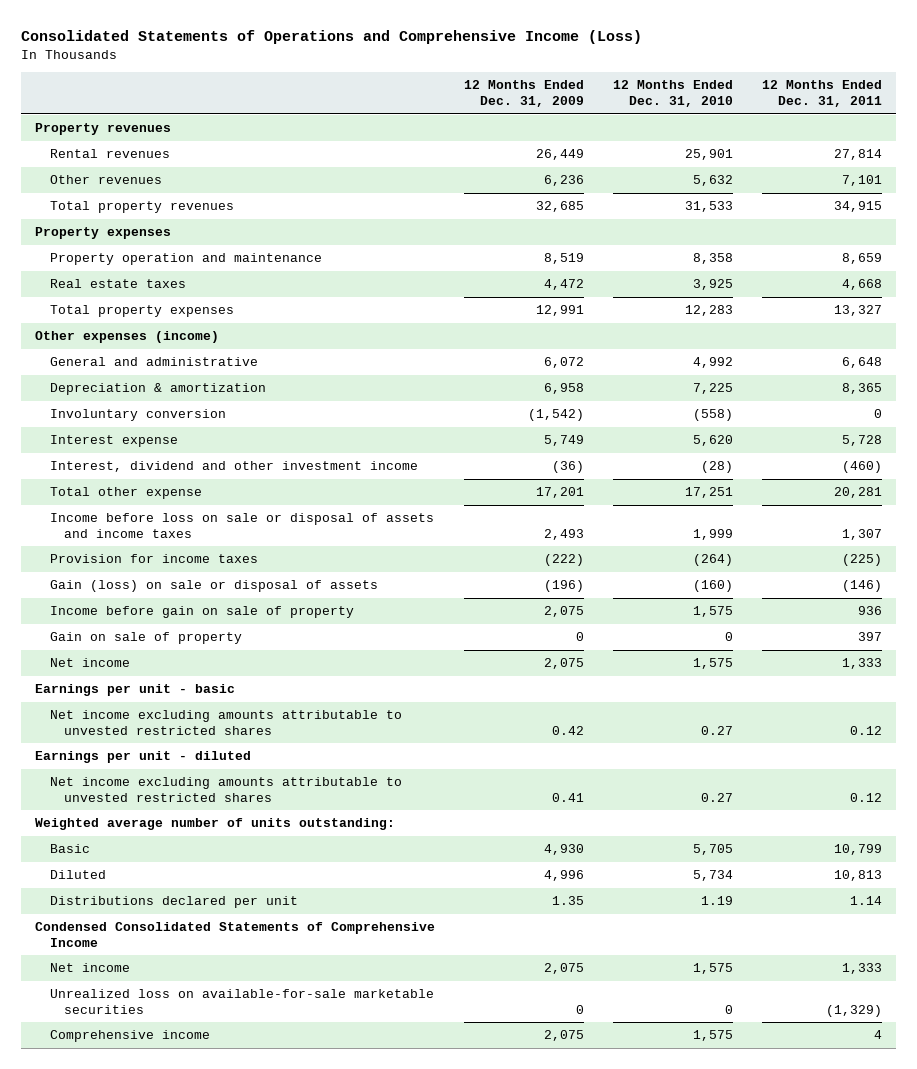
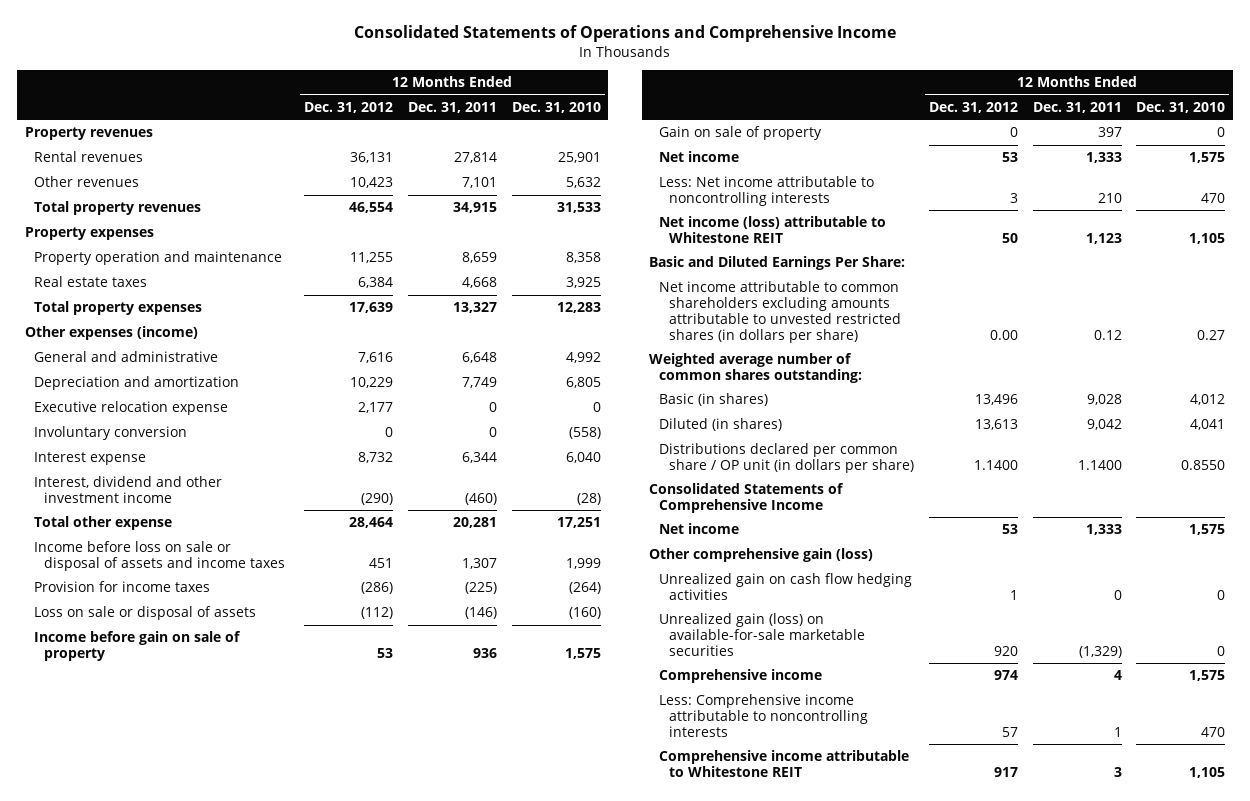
- Consolidated Statements of Operations and Comprehensive Income (Loss)
+ Consolidated Statements of Operations and Comprehensive Income
- | 12 Months Ended Dec. 31, 2009 | 12 Months Ended Dec. 31, 2010 | 12 Months Ended Dec. 31, 2011
+ | 12 Months Ended Dec. 31, 2012 | 12 Months Ended Dec. 31, 2011 | 12 Months Ended Dec. 31, 2010
- Depreciation & amortization | 6,958 | 7,225 | 8,365
+ Depreciation and amortization | 10,229 | 7,749 | 6,805
+ Executive relocation expense | 2,177 | 0 | 0
- Interest expense | 5,749 | 5,620 | 5,728
+ Interest expense | 8,732 | 6,344 | 6,040
- Gain (loss) on sale or disposal of assets | (196) | (160) | (146)
+ Loss on sale or disposal of assets | (112) | (146) | (160)
- Earnings per unit - basic
- Net income excluding amounts attributable to unvested restricted shares | 0.42 | 0.27 | 0.12
- Earnings per unit - diluted
- Net income excluding amounts attributable to unvested restricted shares | 0.41 | 0.27 | 0.12
- Weighted average number of units outstanding:
- Basic | 4,930 | 5,705 | 10,799
- Diluted | 4,996 | 5,734 | 10,813
- Distributions declared per unit | 1.35 | 1.19 | 1.14
- Condensed Consolidated Statements of Comprehensive Income
+ Less: Net income attributable to noncontrolling interests | 3 | 210 | 470
+ Net income (loss) attributable to Whitestone REIT | 50 | 1,123 | 1,105
+ Basic and Diluted Earnings Per Share:
+ Net income attributable to common shareholders excluding amounts attributable to unvested restricted shares (in dollars per share) | 0.00 | 0.12 | 0.27
+ Weighted average number of common shares outstanding:
+ Basic (in shares) | 13,496 | 9,028 | 4,012
+ Diluted (in shares) | 13,613 | 9,042 | 4,041
+ Distributions declared per common share / OP unit (in dollars per share) | 1.1400 | 1.1400 | 0.8550
+ Consolidated Statements of Comprehensive Income
- Unrealized loss on available-for-sale marketable securities | 0 | 0 | (1,329)
+ Other comprehensive gain (loss)
+ Unrealized gain on cash flow hedging activities | 1 | 0 | 0
+ Unrealized gain (loss) on available-for-sale marketable securities | 920 | (1,329) | 0
+ Less: Comprehensive income attributable to noncontrolling interests | 57 | 1 | 470
+ Comprehensive income attributable to Whitestone REIT | 917 | 3 | 1,105

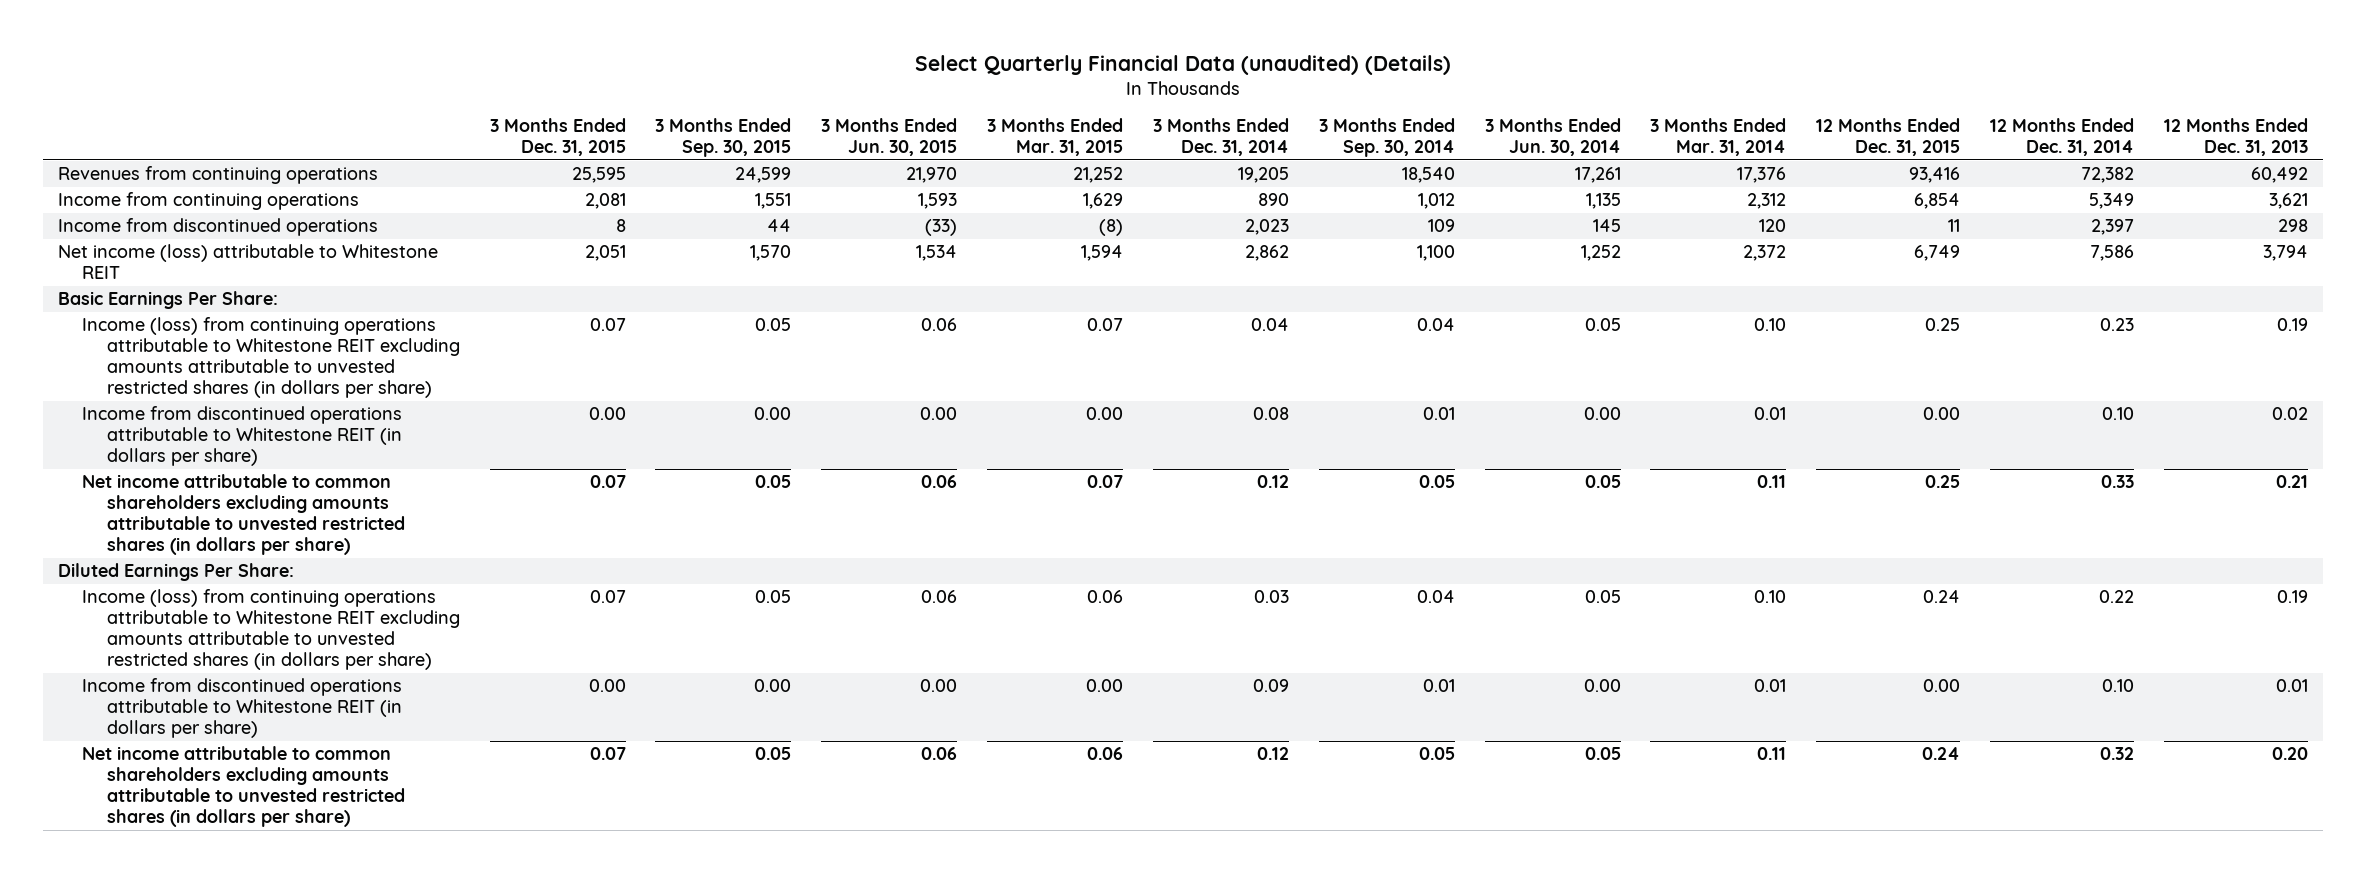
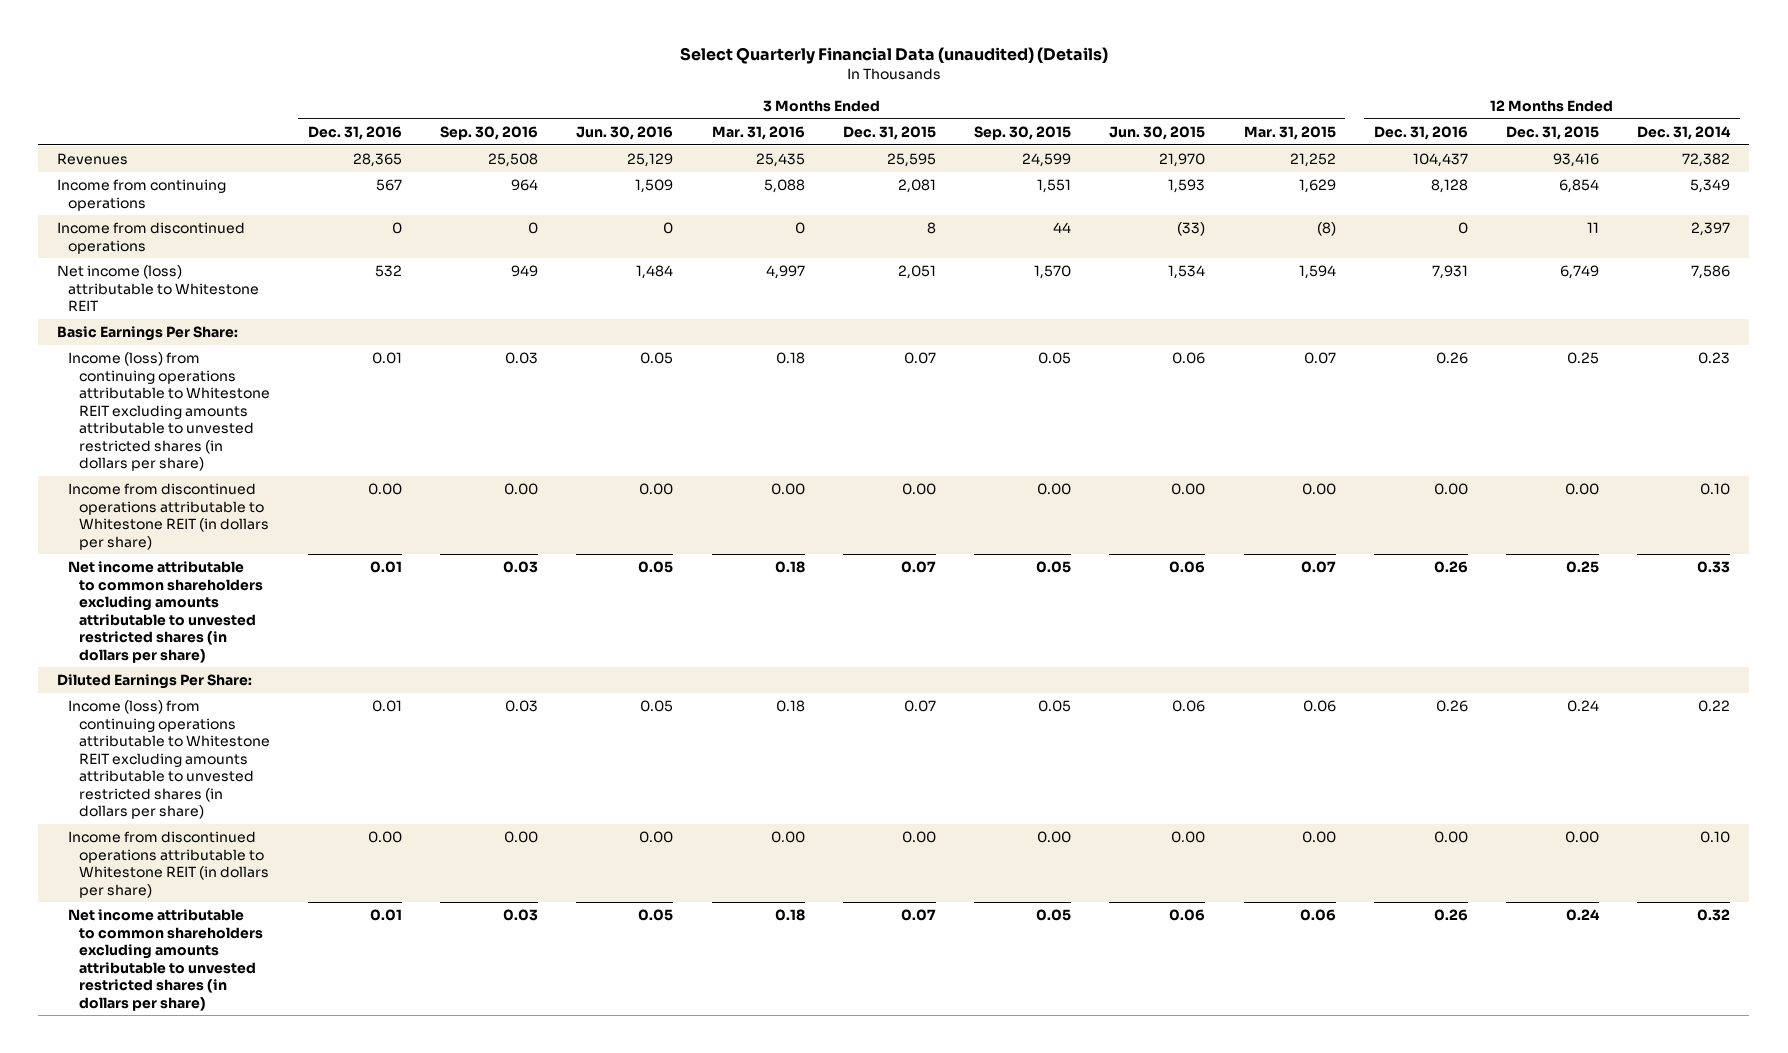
- | 3 Months Ended Dec. 31, 2015 | 3 Months Ended Sep. 30, 2015 | 3 Months Ended Jun. 30, 2015 | 3 Months Ended Mar. 31, 2015 | 3 Months Ended Dec. 31, 2014 | 3 Months Ended Sep. 30, 2014 | 3 Months Ended Jun. 30, 2014 | 3 Months Ended Mar. 31, 2014 | 12 Months Ended Dec. 31, 2015 | 12 Months Ended Dec. 31, 2014 | 12 Months Ended Dec. 31, 2013
+ | 3 Months Ended Dec. 31, 2016 | 3 Months Ended Sep. 30, 2016 | 3 Months Ended Jun. 30, 2016 | 3 Months Ended Mar. 31, 2016 | 3 Months Ended Dec. 31, 2015 | 3 Months Ended Sep. 30, 2015 | 3 Months Ended Jun. 30, 2015 | 3 Months Ended Mar. 31, 2015 | 12 Months Ended Dec. 31, 2016 | 12 Months Ended Dec. 31, 2015 | 12 Months Ended Dec. 31, 2014
- Revenues from continuing operations | 25,595 | 24,599 | 21,970 | 21,252 | 19,205 | 18,540 | 17,261 | 17,376 | 93,416 | 72,382 | 60,492
+ Revenues | 28,365 | 25,508 | 25,129 | 25,435 | 25,595 | 24,599 | 21,970 | 21,252 | 104,437 | 93,416 | 72,382

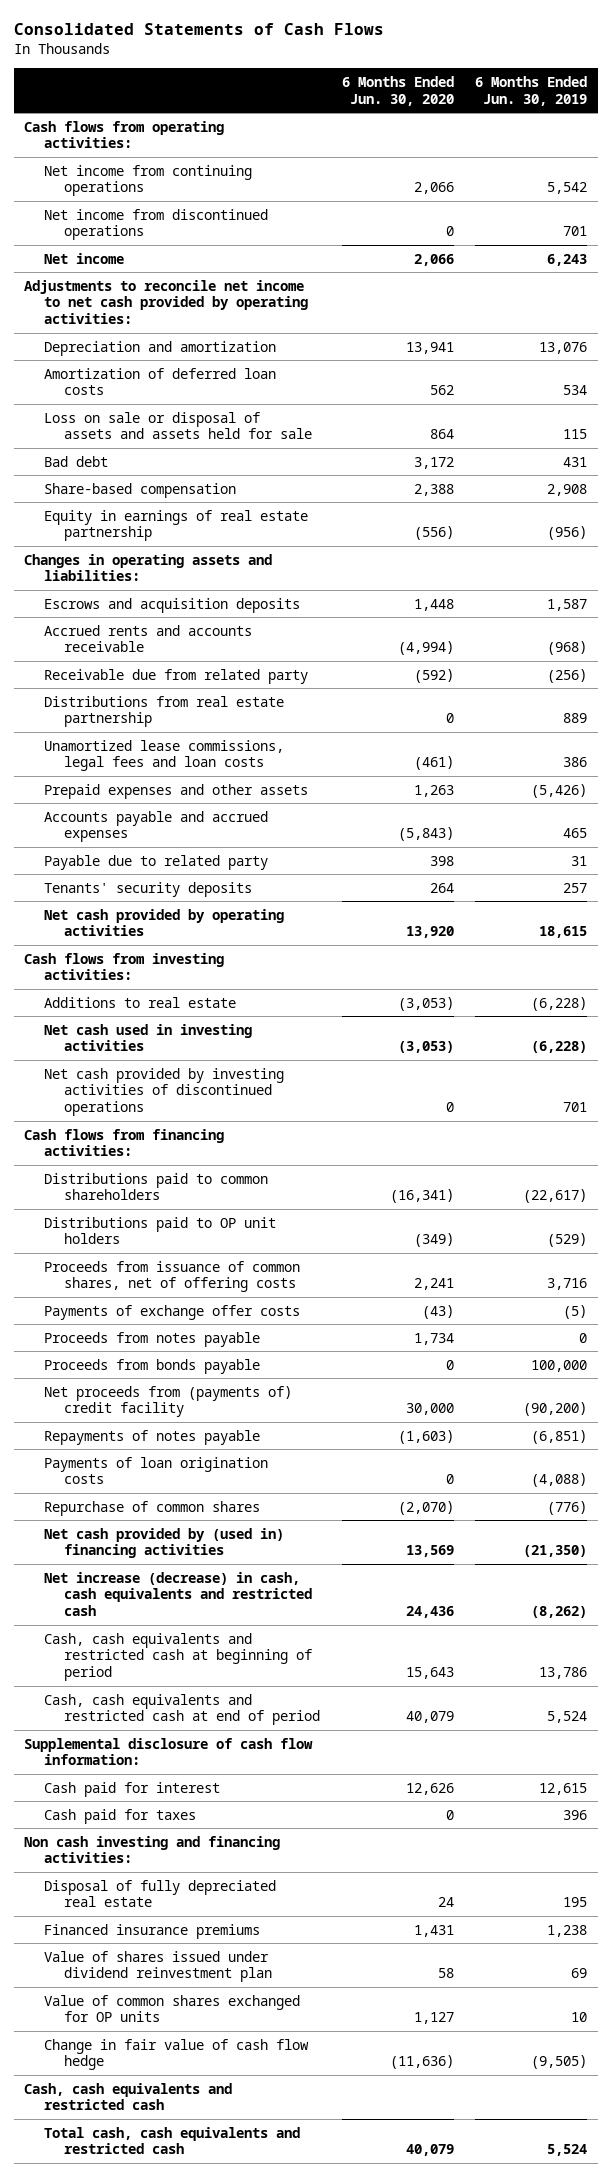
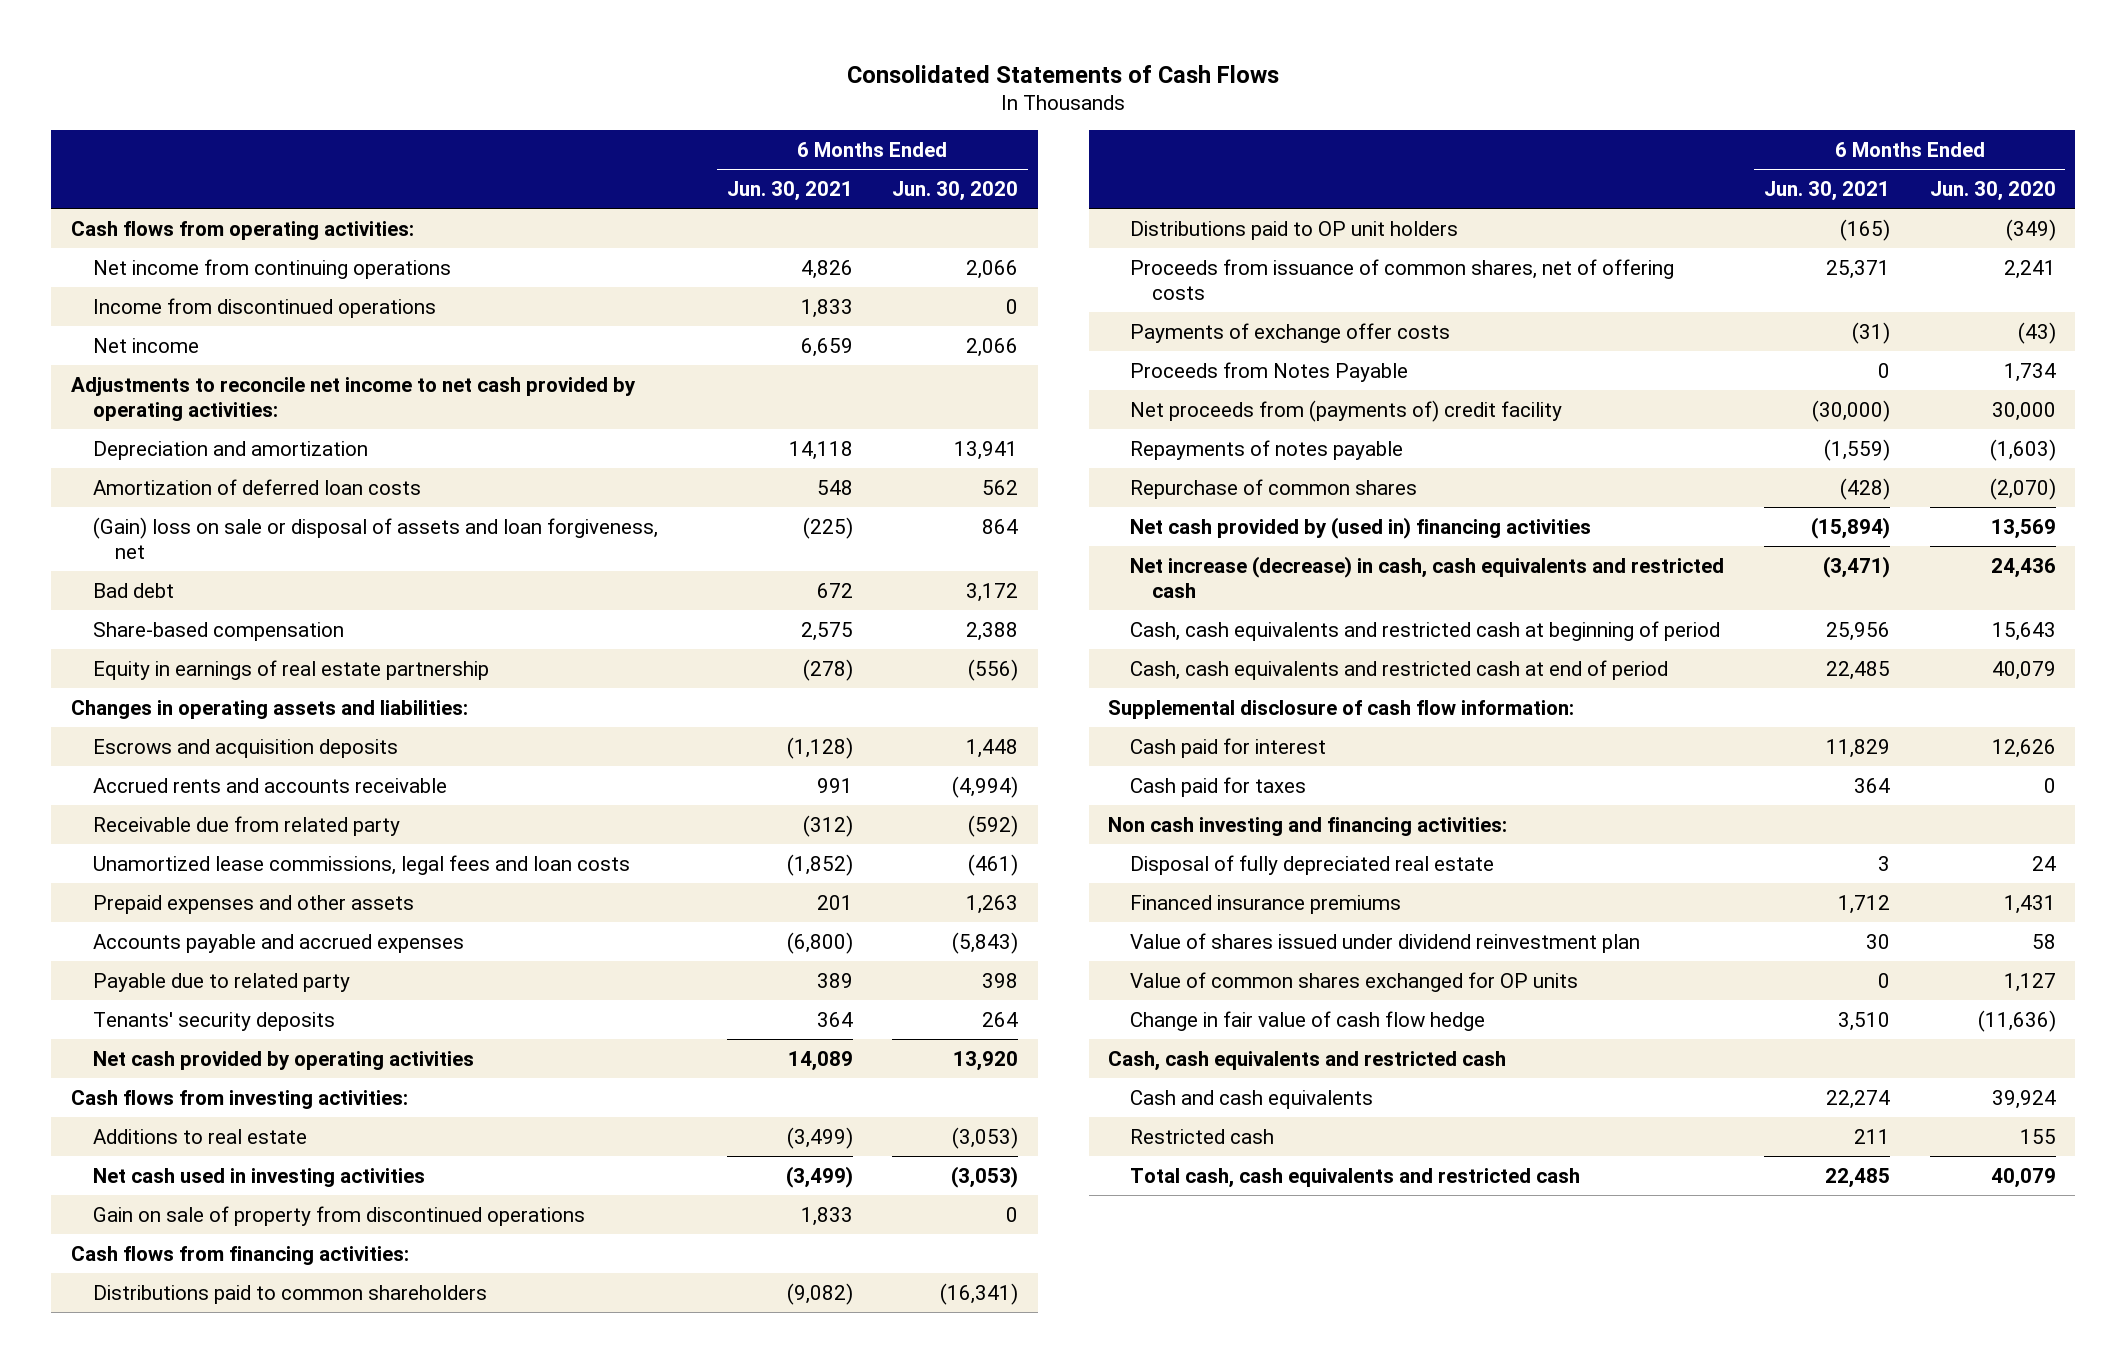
- | 6 Months Ended Jun. 30, 2020 | 6 Months Ended Jun. 30, 2019
+ | 6 Months Ended Jun. 30, 2021 | 6 Months Ended Jun. 30, 2020
- Net income from discontinued operations | 0 | 701
+ Income from discontinued operations | 1,833 | 0
- Loss on sale or disposal of assets and assets held for sale | 864 | 115
+ (Gain) loss on sale or disposal of assets and loan forgiveness, net | (225) | 864
- Distributions from real estate partnership | 0 | 889
- Net cash provided by investing activities of discontinued operations | 0 | 701
+ Gain on sale of property from discontinued operations | 1,833 | 0
- Proceeds from notes payable | 1,734 | 0
- Proceeds from bonds payable | 0 | 100,000
+ Proceeds from Notes Payable | 0 | 1,734
- Payments of loan origination costs | 0 | (4,088)
+ Cash and cash equivalents | 22,274 | 39,924
+ Restricted cash | 211 | 155

